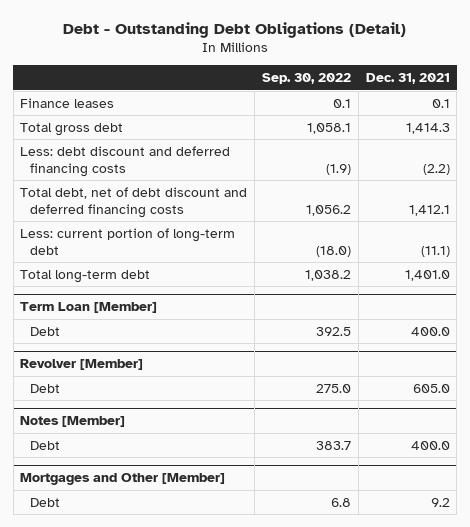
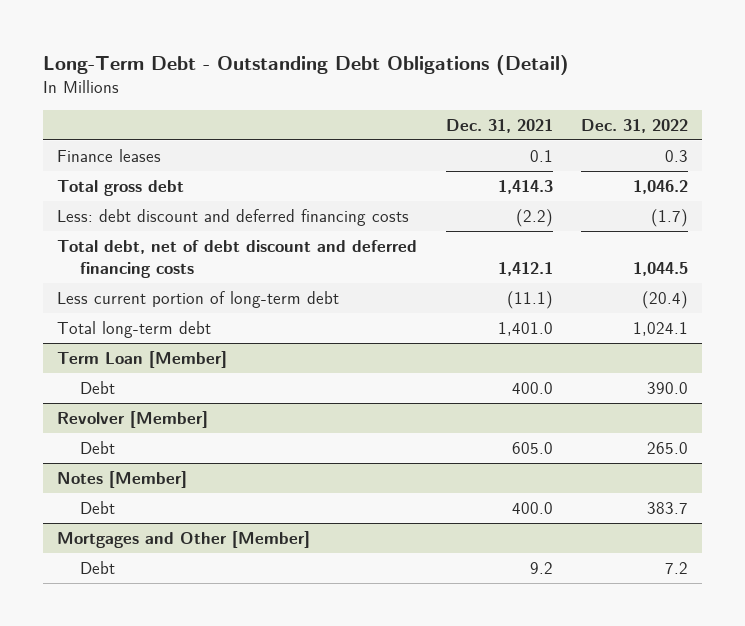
- Debt - Outstanding Debt Obligations (Detail)
+ Long-Term Debt - Outstanding Debt Obligations (Detail)
- | Sep. 30, 2022 | Dec. 31, 2021
+ | Dec. 31, 2021 | Dec. 31, 2022
- Less: current portion of long-term debt | (18.0) | (11.1)
+ Less current portion of long-term debt | (11.1) | (20.4)

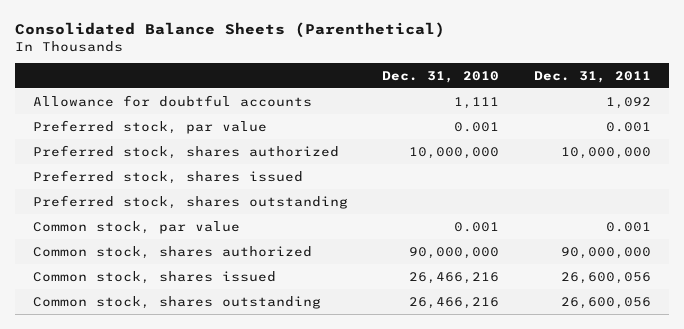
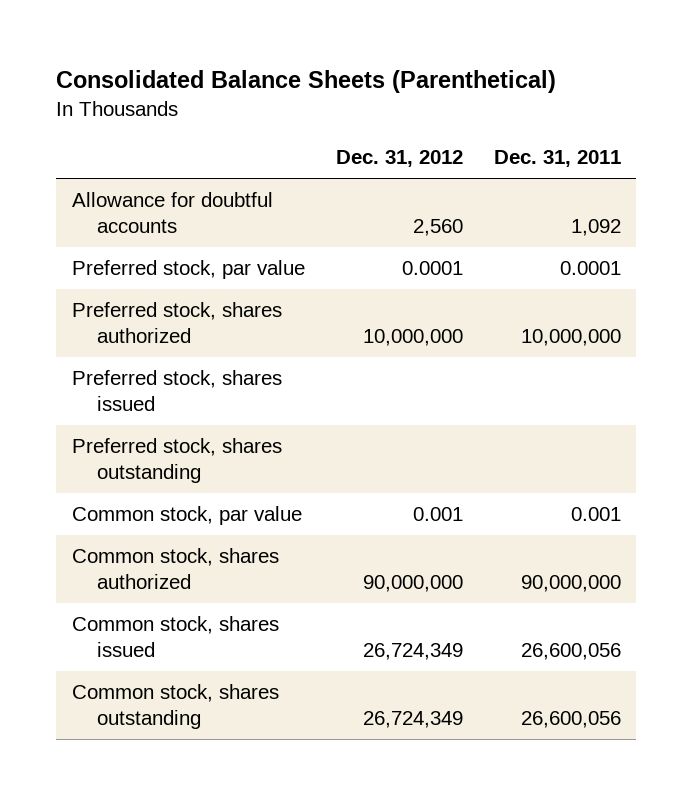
- | Dec. 31, 2010 | Dec. 31, 2011
+ | Dec. 31, 2012 | Dec. 31, 2011
- Preferred stock, par value | 0.001 | 0.001
+ Preferred stock, par value | 0.0001 | 0.0001

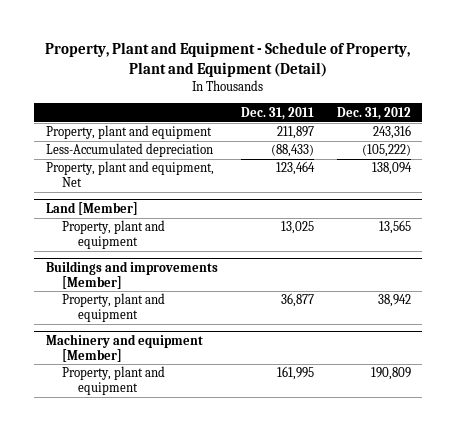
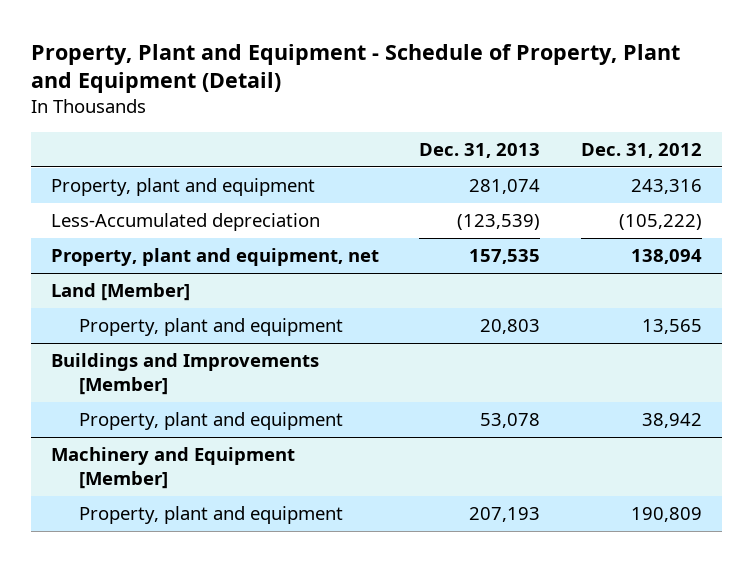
- | Dec. 31, 2011 | Dec. 31, 2012
+ | Dec. 31, 2013 | Dec. 31, 2012
- Property, plant and equipment, Net | 123,464 | 138,094
+ Property, plant and equipment, net | 157,535 | 138,094
- Buildings and improvements [Member]
+ Buildings and Improvements [Member]
- Machinery and equipment [Member]
+ Machinery and Equipment [Member]

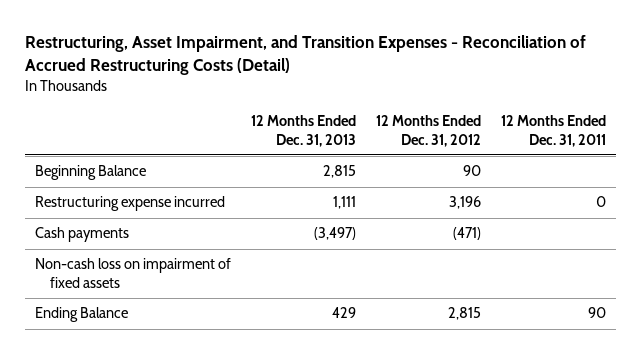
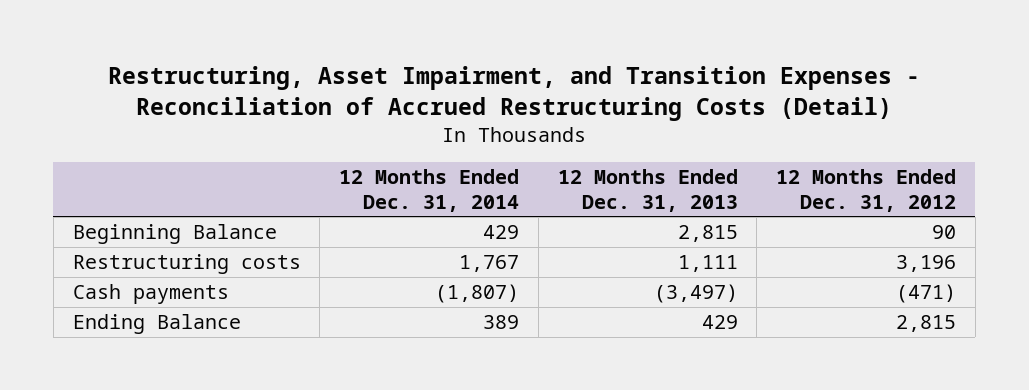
- | 12 Months Ended Dec. 31, 2013 | 12 Months Ended Dec. 31, 2012 | 12 Months Ended Dec. 31, 2011
+ | 12 Months Ended Dec. 31, 2014 | 12 Months Ended Dec. 31, 2013 | 12 Months Ended Dec. 31, 2012
- Restructuring expense incurred | 1,111 | 3,196 | 0
+ Restructuring costs | 1,767 | 1,111 | 3,196
- Non-cash loss on impairment of fixed assets

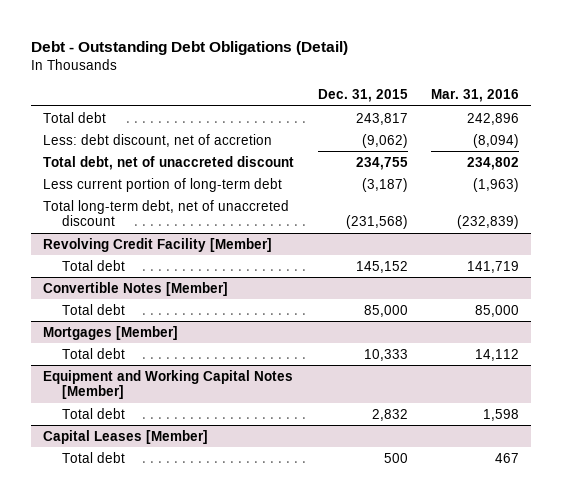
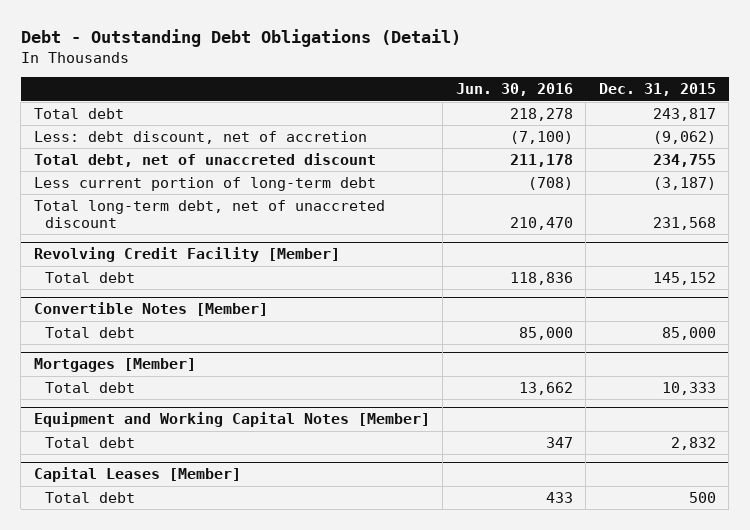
- | Dec. 31, 2015 | Mar. 31, 2016
+ | Jun. 30, 2016 | Dec. 31, 2015
- Total long-term debt, net of unaccreted discount | (231,568) | (232,839)
+ Total long-term debt, net of unaccreted discount | 210,470 | 231,568

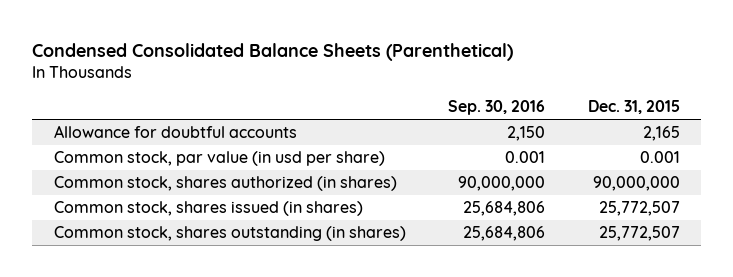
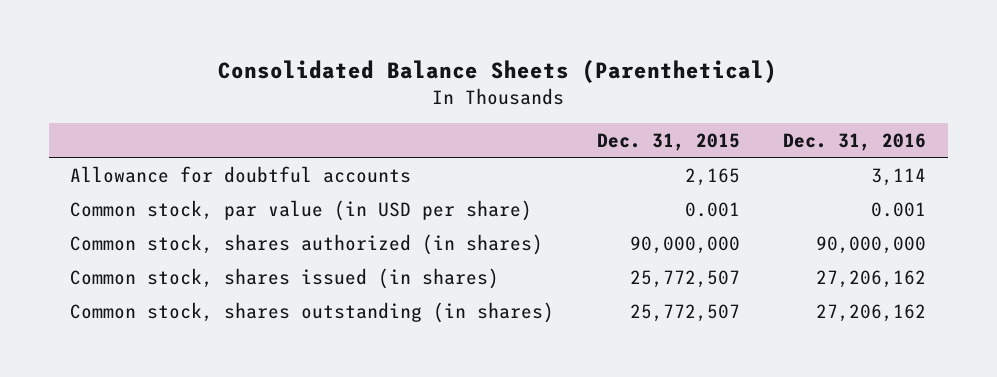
- Condensed Consolidated Balance Sheets (Parenthetical)
+ Consolidated Balance Sheets (Parenthetical)
- | Sep. 30, 2016 | Dec. 31, 2015
+ | Dec. 31, 2015 | Dec. 31, 2016
- Common stock, par value (in usd per share) | 0.001 | 0.001
+ Common stock, par value (in USD per share) | 0.001 | 0.001

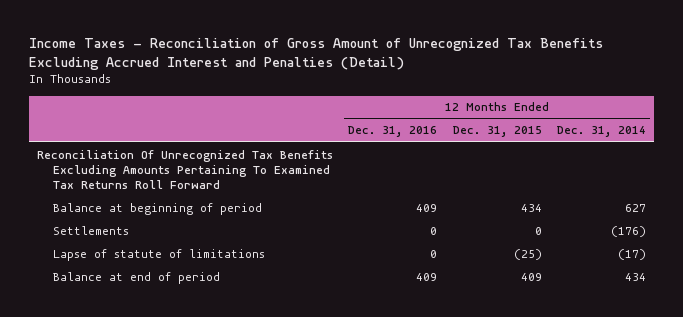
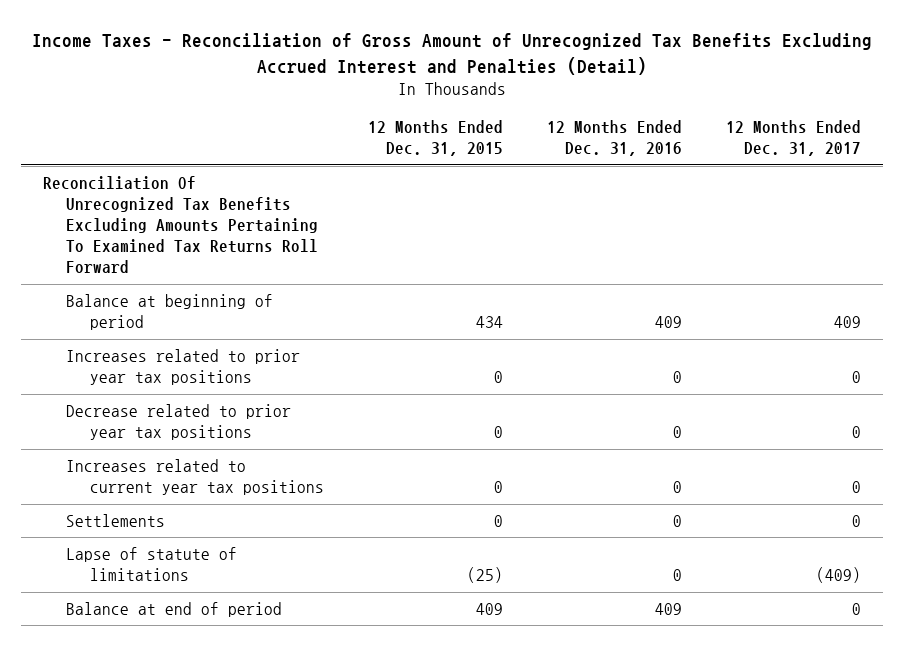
- | 12 Months Ended Dec. 31, 2016 | 12 Months Ended Dec. 31, 2015 | 12 Months Ended Dec. 31, 2014
+ | 12 Months Ended Dec. 31, 2015 | 12 Months Ended Dec. 31, 2016 | 12 Months Ended Dec. 31, 2017
+ Increases related to prior year tax positions | 0 | 0 | 0
+ Decrease related to prior year tax positions | 0 | 0 | 0
+ Increases related to current year tax positions | 0 | 0 | 0

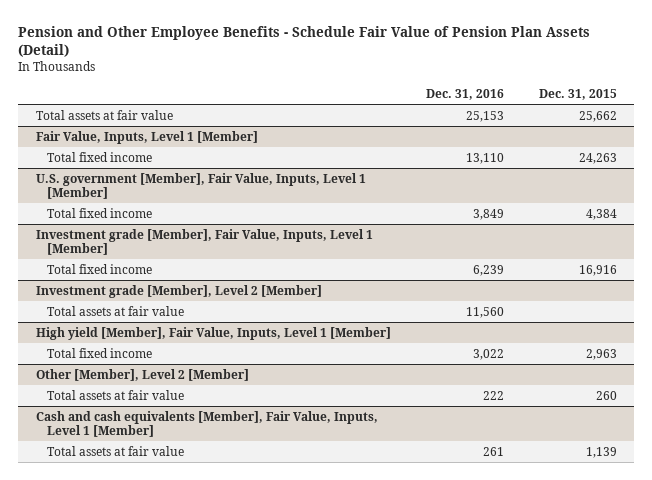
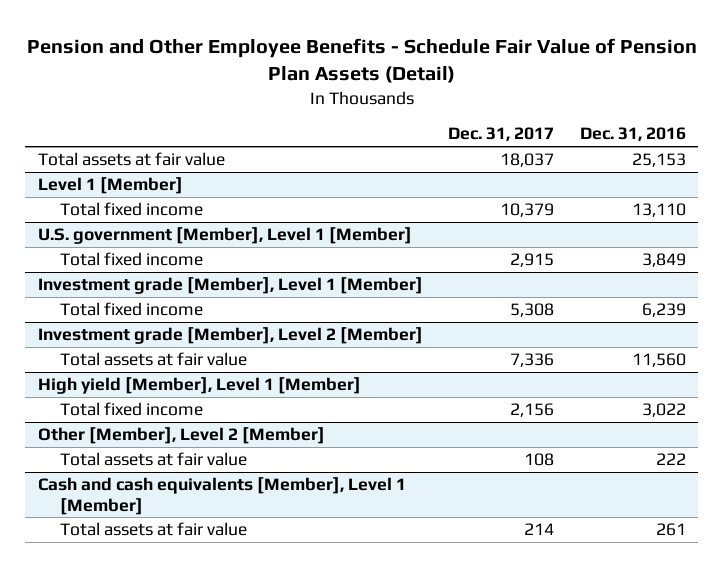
- | Dec. 31, 2016 | Dec. 31, 2015
+ | Dec. 31, 2017 | Dec. 31, 2016
- Fair Value, Inputs, Level 1 [Member]
+ Level 1 [Member]
- U.S. government [Member], Fair Value, Inputs, Level 1 [Member]
+ U.S. government [Member], Level 1 [Member]
- Investment grade [Member], Fair Value, Inputs, Level 1 [Member]
+ Investment grade [Member], Level 1 [Member]
- High yield [Member], Fair Value, Inputs, Level 1 [Member]
+ High yield [Member], Level 1 [Member]
- Cash and cash equivalents [Member], Fair Value, Inputs, Level 1 [Member]
+ Cash and cash equivalents [Member], Level 1 [Member]

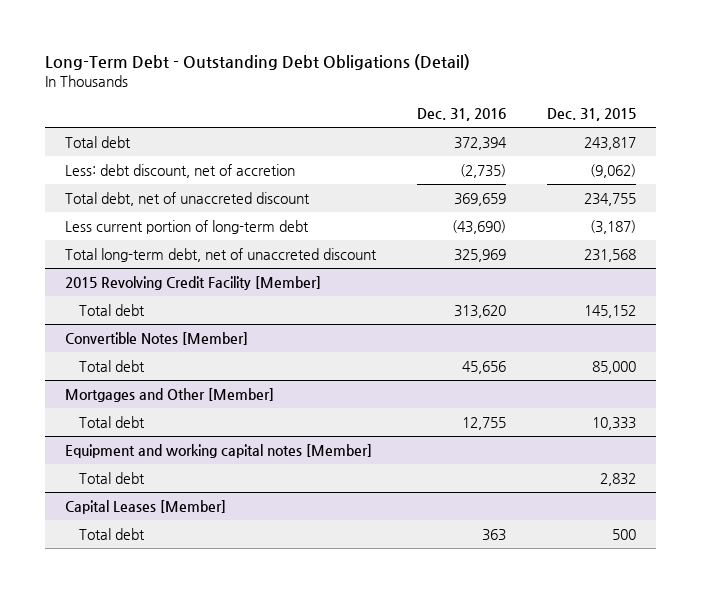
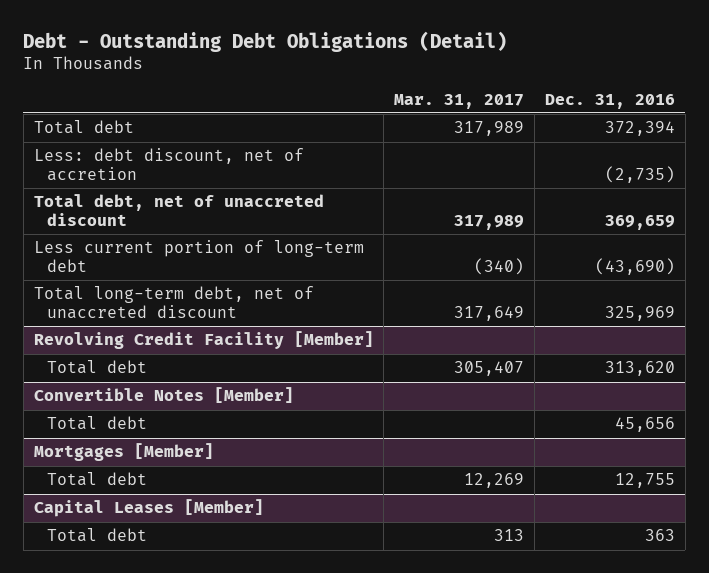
- Long-Term Debt - Outstanding Debt Obligations (Detail)
+ Debt - Outstanding Debt Obligations (Detail)
- | Dec. 31, 2016 | Dec. 31, 2015
+ | Mar. 31, 2017 | Dec. 31, 2016
- 2015 Revolving Credit Facility [Member]
+ Revolving Credit Facility [Member]
- Mortgages and Other [Member]
+ Mortgages [Member]
- Equipment and working capital notes [Member]
- Total debt | | 2,832

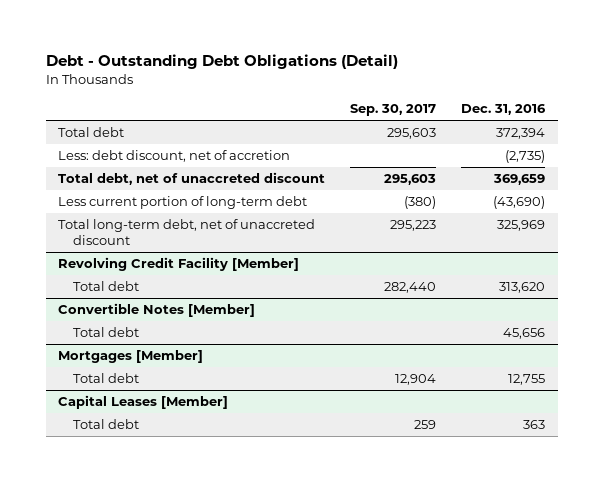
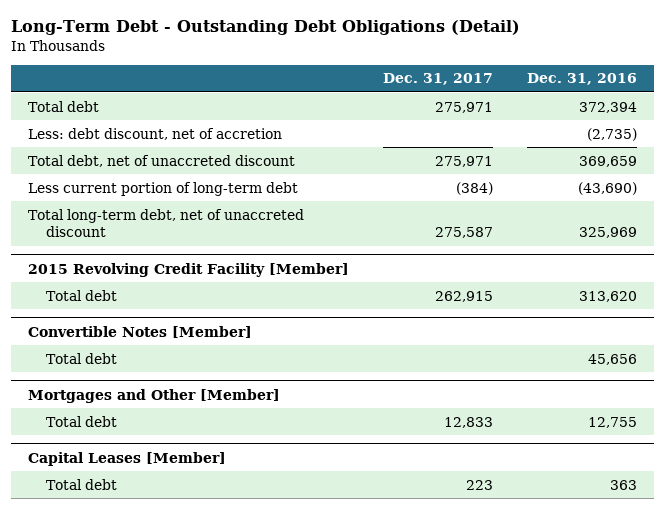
- Debt - Outstanding Debt Obligations (Detail)
+ Long-Term Debt - Outstanding Debt Obligations (Detail)
- | Sep. 30, 2017 | Dec. 31, 2016
+ | Dec. 31, 2017 | Dec. 31, 2016
- Revolving Credit Facility [Member]
+ 2015 Revolving Credit Facility [Member]
- Mortgages [Member]
+ Mortgages and Other [Member]

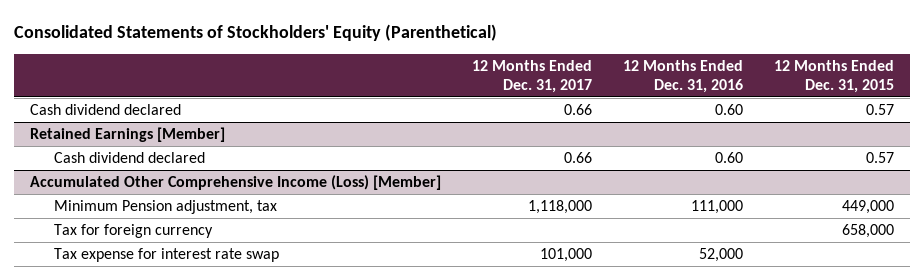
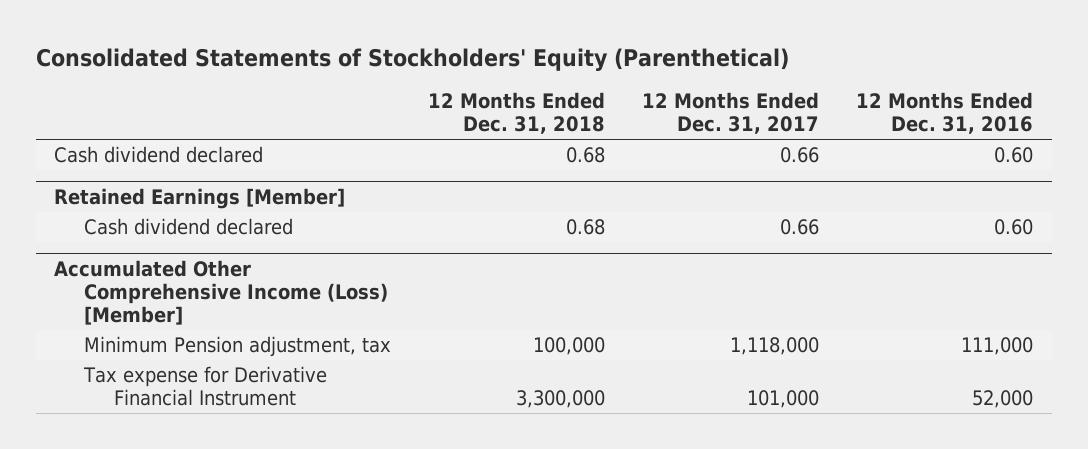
- | 12 Months Ended Dec. 31, 2017 | 12 Months Ended Dec. 31, 2016 | 12 Months Ended Dec. 31, 2015
+ | 12 Months Ended Dec. 31, 2018 | 12 Months Ended Dec. 31, 2017 | 12 Months Ended Dec. 31, 2016
@ Accumulated Other Comprehensive Income (Loss) [Member]
- Tax for foreign currency | | | 658,000
- Tax expense for interest rate swap | 101,000 | 52,000 |
+ Tax expense for Derivative Financial Instrument | 3,300,000 | 101,000 | 52,000

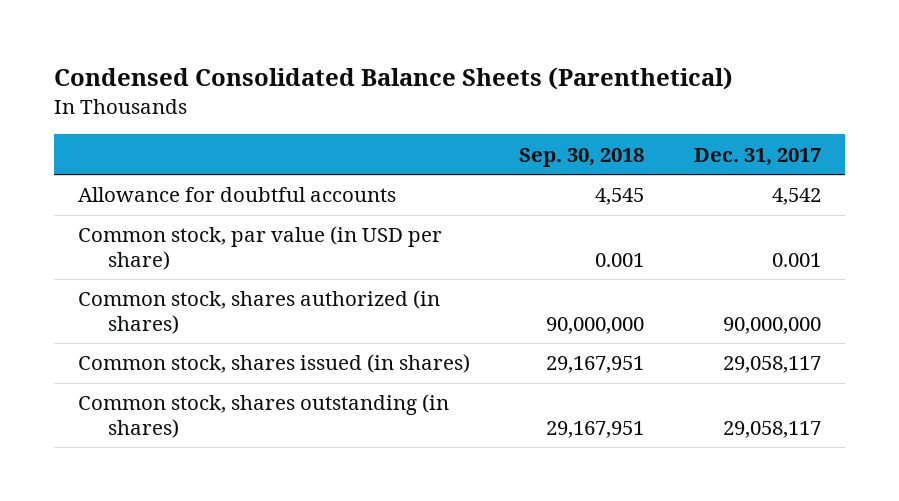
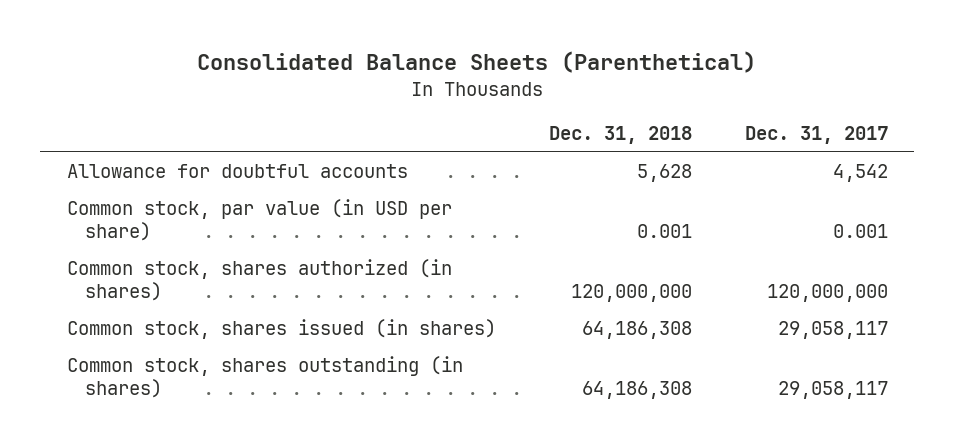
- Condensed Consolidated Balance Sheets (Parenthetical)
+ Consolidated Balance Sheets (Parenthetical)
- | Sep. 30, 2018 | Dec. 31, 2017
+ | Dec. 31, 2018 | Dec. 31, 2017
- Common stock, shares authorized (in shares) | 90,000,000 | 90,000,000
+ Common stock, shares authorized (in shares) | 120,000,000 | 120,000,000

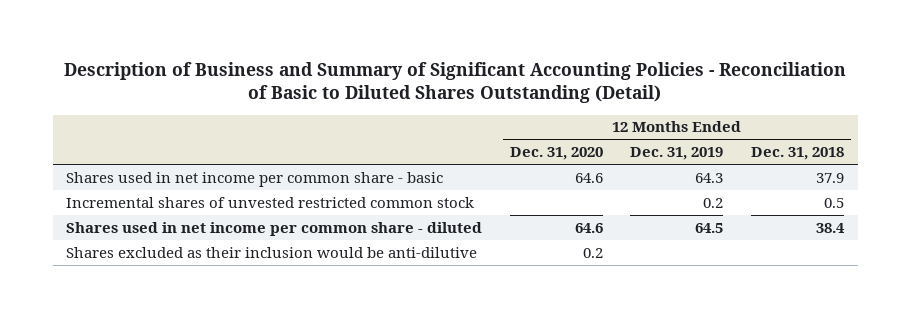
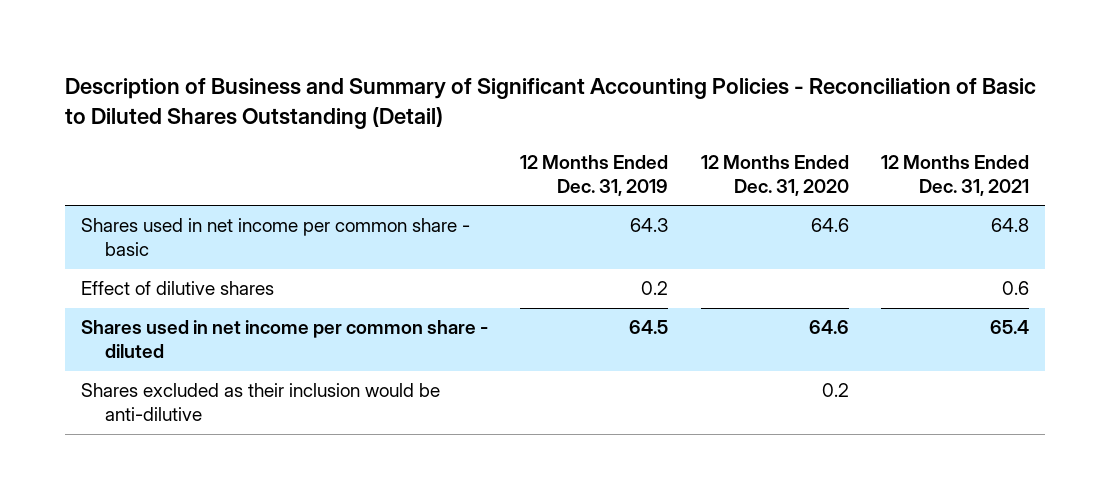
- | 12 Months Ended Dec. 31, 2020 | 12 Months Ended Dec. 31, 2019 | 12 Months Ended Dec. 31, 2018
+ | 12 Months Ended Dec. 31, 2019 | 12 Months Ended Dec. 31, 2020 | 12 Months Ended Dec. 31, 2021
- Incremental shares of unvested restricted common stock | | 0.2 | 0.5
+ Effect of dilutive shares | 0.2 | | 0.6

